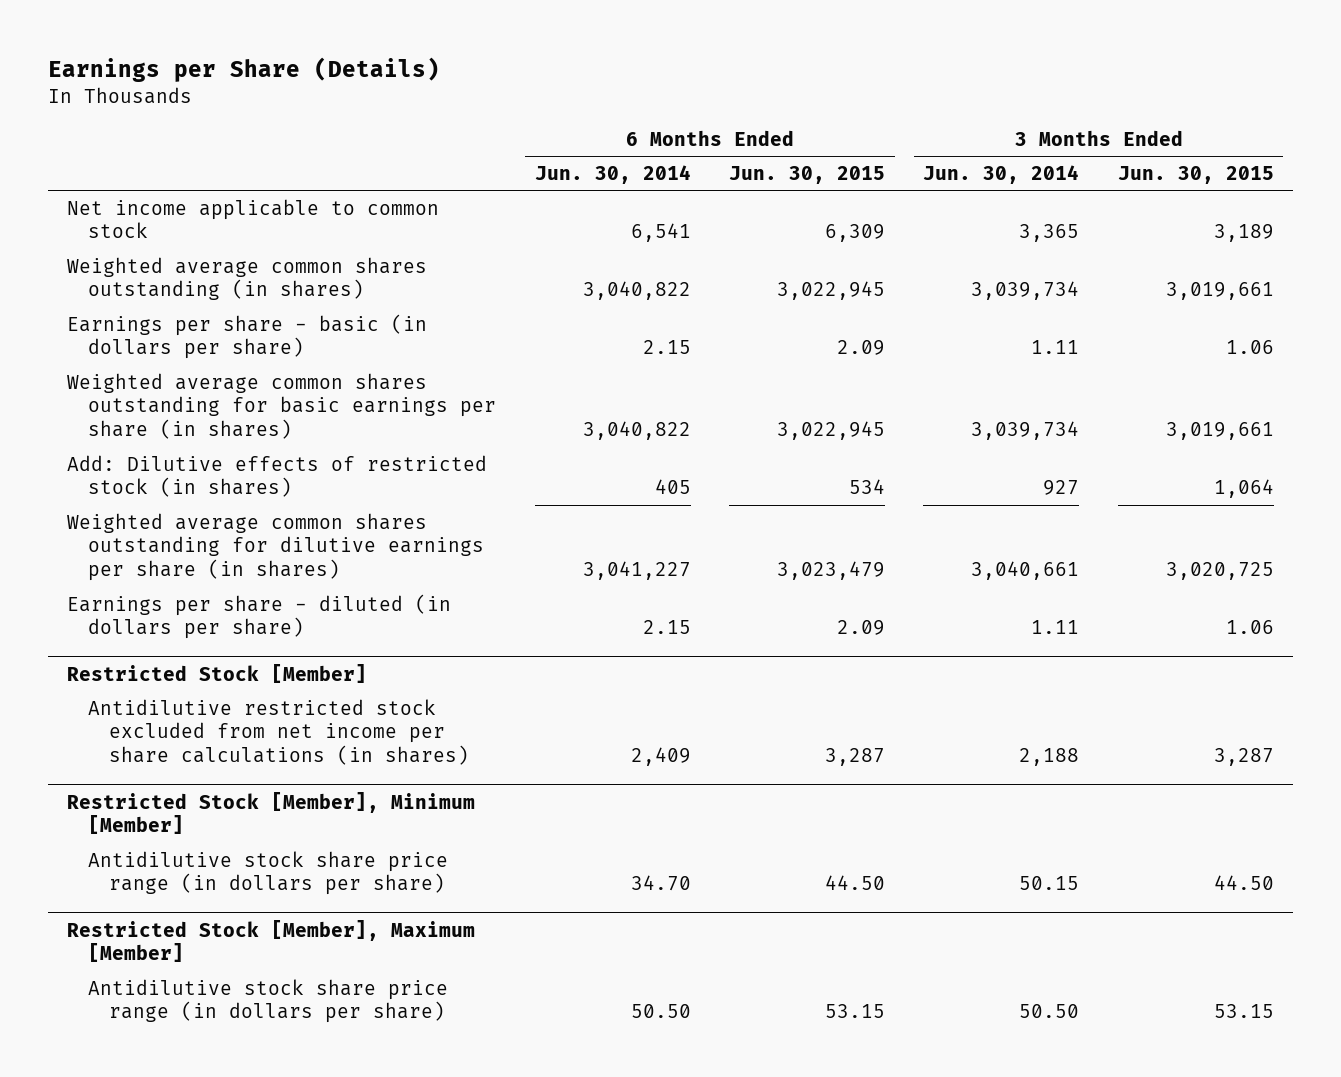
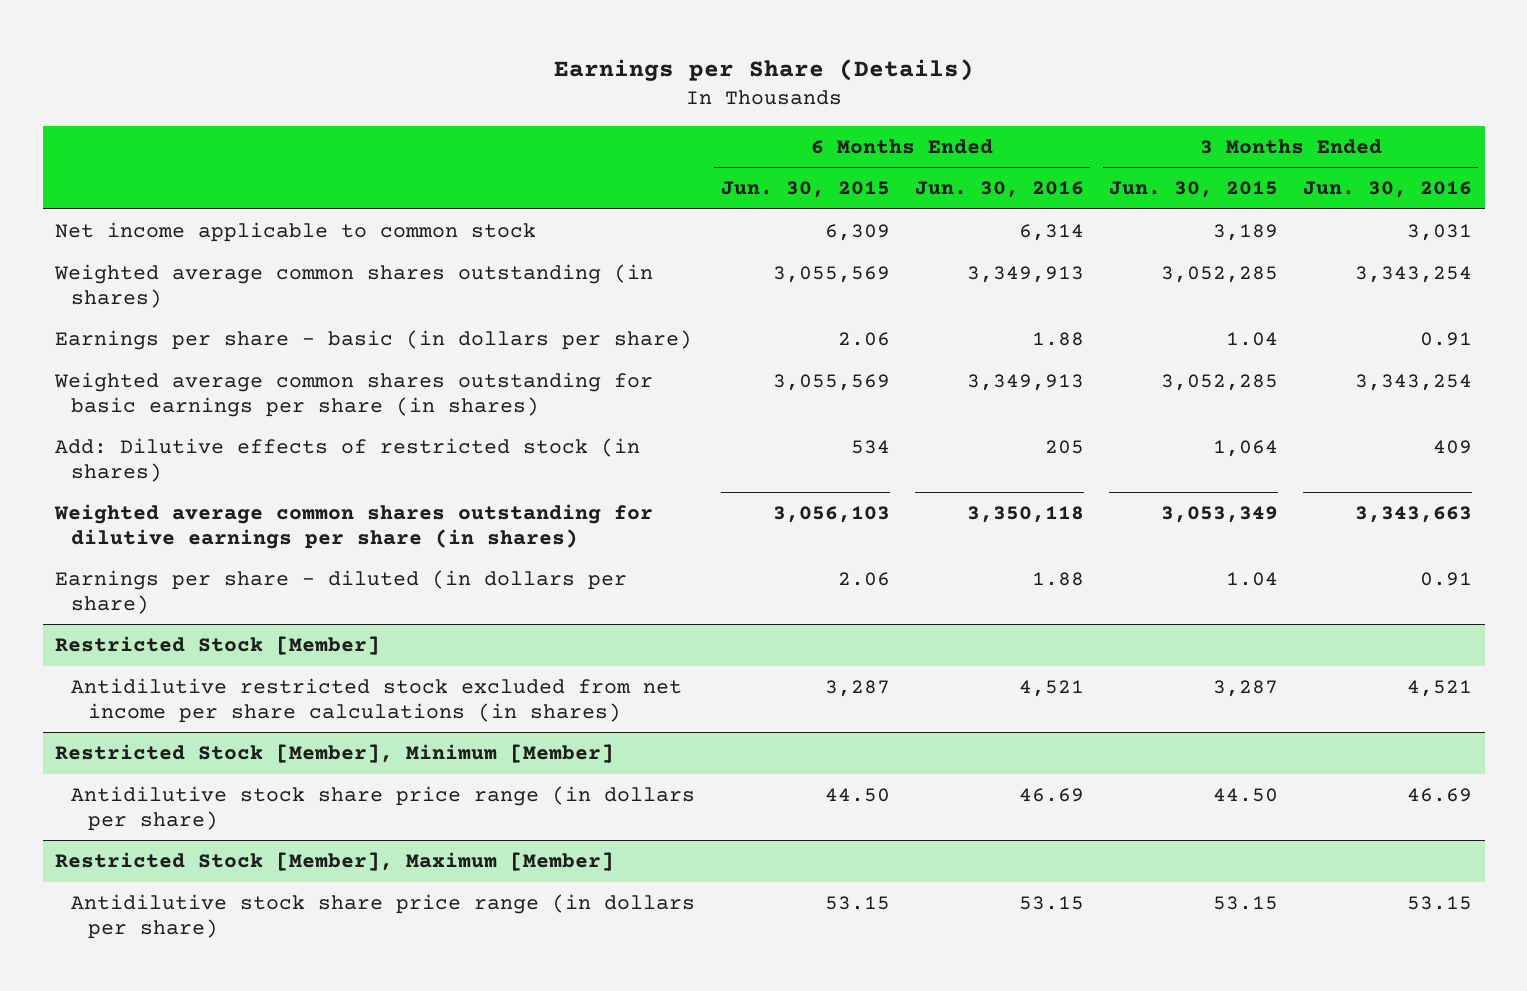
- | 6 Months Ended Jun. 30, 2014 | 6 Months Ended Jun. 30, 2015 | 3 Months Ended Jun. 30, 2014 | 3 Months Ended Jun. 30, 2015
+ | 6 Months Ended Jun. 30, 2015 | 6 Months Ended Jun. 30, 2016 | 3 Months Ended Jun. 30, 2015 | 3 Months Ended Jun. 30, 2016
- Weighted average common shares outstanding (in shares) | 3,040,822 | 3,022,945 | 3,039,734 | 3,019,661
- Earnings per share - basic (in dollars per share) | 2.15 | 2.09 | 1.11 | 1.06
- Weighted average common shares outstanding for basic earnings per share (in shares) | 3,040,822 | 3,022,945 | 3,039,734 | 3,019,661
+ Weighted average common shares outstanding (in shares) | 3,055,569 | 3,349,913 | 3,052,285 | 3,343,254
+ Earnings per share - basic (in dollars per share) | 2.06 | 1.88 | 1.04 | 0.91
+ Weighted average common shares outstanding for basic earnings per share (in shares) | 3,055,569 | 3,349,913 | 3,052,285 | 3,343,254
- Weighted average common shares outstanding for dilutive earnings per share (in shares) | 3,041,227 | 3,023,479 | 3,040,661 | 3,020,725
- Earnings per share - diluted (in dollars per share) | 2.15 | 2.09 | 1.11 | 1.06
+ Weighted average common shares outstanding for dilutive earnings per share (in shares) | 3,056,103 | 3,350,118 | 3,053,349 | 3,343,663
+ Earnings per share - diluted (in dollars per share) | 2.06 | 1.88 | 1.04 | 0.91

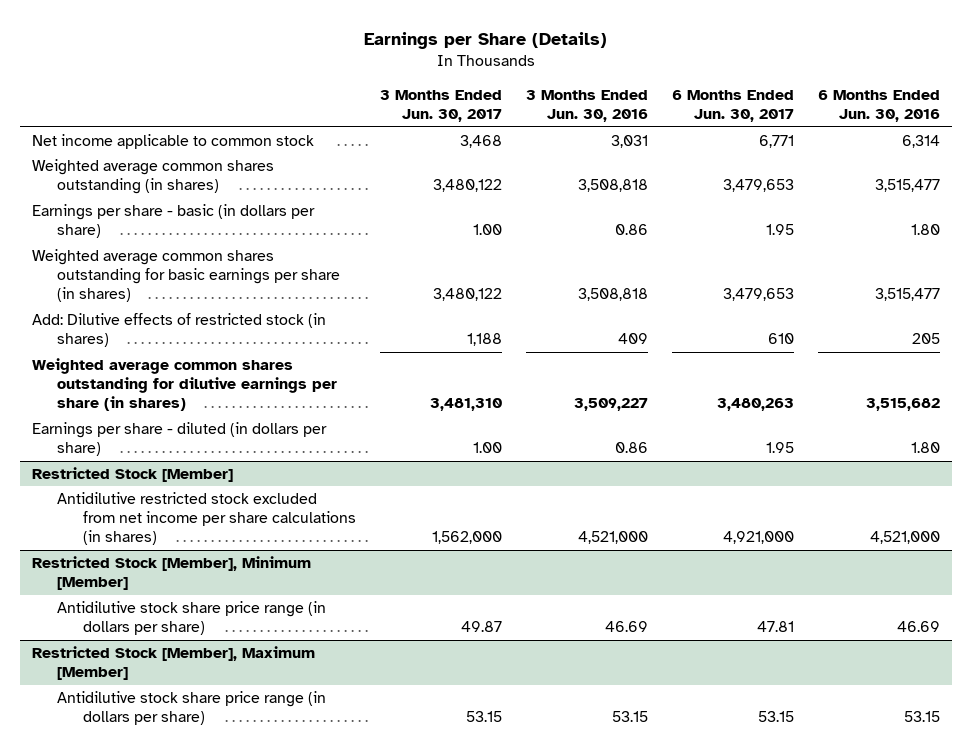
- | 6 Months Ended Jun. 30, 2015 | 6 Months Ended Jun. 30, 2016 | 3 Months Ended Jun. 30, 2015 | 3 Months Ended Jun. 30, 2016
+ | 3 Months Ended Jun. 30, 2017 | 3 Months Ended Jun. 30, 2016 | 6 Months Ended Jun. 30, 2017 | 6 Months Ended Jun. 30, 2016
- Weighted average common shares outstanding (in shares) | 3,055,569 | 3,349,913 | 3,052,285 | 3,343,254
- Earnings per share - basic (in dollars per share) | 2.06 | 1.88 | 1.04 | 0.91
- Weighted average common shares outstanding for basic earnings per share (in shares) | 3,055,569 | 3,349,913 | 3,052,285 | 3,343,254
+ Weighted average common shares outstanding (in shares) | 3,480,122 | 3,508,818 | 3,479,653 | 3,515,477
+ Earnings per share - basic (in dollars per share) | 1.00 | 0.86 | 1.95 | 1.80
+ Weighted average common shares outstanding for basic earnings per share (in shares) | 3,480,122 | 3,508,818 | 3,479,653 | 3,515,477
- Weighted average common shares outstanding for dilutive earnings per share (in shares) | 3,056,103 | 3,350,118 | 3,053,349 | 3,343,663
- Earnings per share - diluted (in dollars per share) | 2.06 | 1.88 | 1.04 | 0.91
+ Weighted average common shares outstanding for dilutive earnings per share (in shares) | 3,481,310 | 3,509,227 | 3,480,263 | 3,515,682
+ Earnings per share - diluted (in dollars per share) | 1.00 | 0.86 | 1.95 | 1.80
@ Restricted Stock [Member]
- Antidilutive restricted stock excluded from net income per share calculations (in shares) | 3,287 | 4,521 | 3,287 | 4,521
+ Antidilutive restricted stock excluded from net income per share calculations (in shares) | 1,562,000 | 4,521,000 | 4,921,000 | 4,521,000

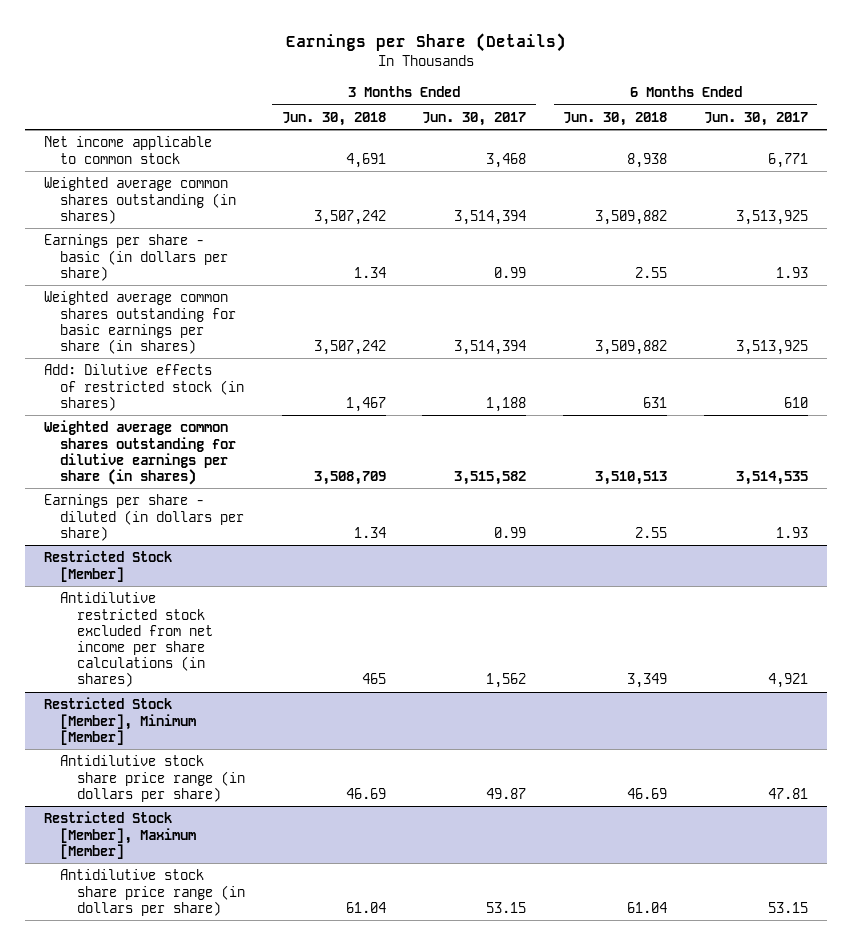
- | 3 Months Ended Jun. 30, 2017 | 3 Months Ended Jun. 30, 2016 | 6 Months Ended Jun. 30, 2017 | 6 Months Ended Jun. 30, 2016
+ | 3 Months Ended Jun. 30, 2018 | 3 Months Ended Jun. 30, 2017 | 6 Months Ended Jun. 30, 2018 | 6 Months Ended Jun. 30, 2017
- Weighted average common shares outstanding (in shares) | 3,480,122 | 3,508,818 | 3,479,653 | 3,515,477
- Earnings per share - basic (in dollars per share) | 1.00 | 0.86 | 1.95 | 1.80
- Weighted average common shares outstanding for basic earnings per share (in shares) | 3,480,122 | 3,508,818 | 3,479,653 | 3,515,477
+ Weighted average common shares outstanding (in shares) | 3,507,242 | 3,514,394 | 3,509,882 | 3,513,925
+ Earnings per share - basic (in dollars per share) | 1.34 | 0.99 | 2.55 | 1.93
+ Weighted average common shares outstanding for basic earnings per share (in shares) | 3,507,242 | 3,514,394 | 3,509,882 | 3,513,925
- Weighted average common shares outstanding for dilutive earnings per share (in shares) | 3,481,310 | 3,509,227 | 3,480,263 | 3,515,682
- Earnings per share - diluted (in dollars per share) | 1.00 | 0.86 | 1.95 | 1.80
+ Weighted average common shares outstanding for dilutive earnings per share (in shares) | 3,508,709 | 3,515,582 | 3,510,513 | 3,514,535
+ Earnings per share - diluted (in dollars per share) | 1.34 | 0.99 | 2.55 | 1.93
@ Restricted Stock [Member]
- Antidilutive restricted stock excluded from net income per share calculations (in shares) | 1,562,000 | 4,521,000 | 4,921,000 | 4,521,000
+ Antidilutive restricted stock excluded from net income per share calculations (in shares) | 465 | 1,562 | 3,349 | 4,921

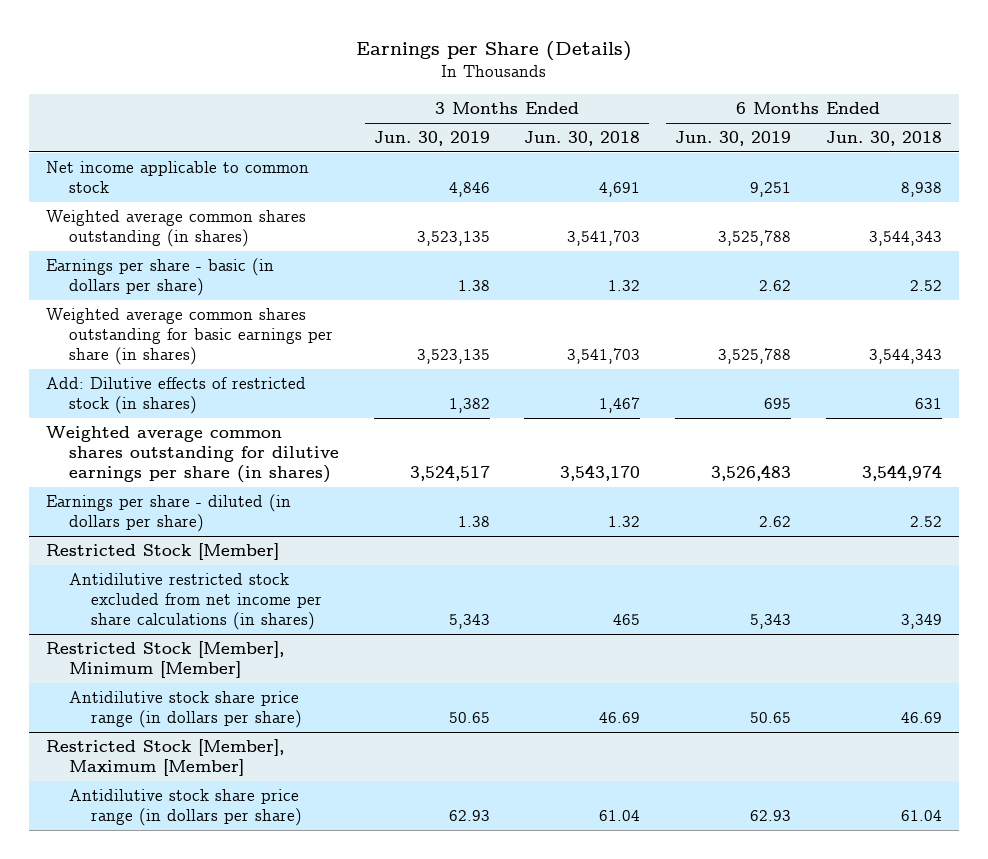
- | 3 Months Ended Jun. 30, 2018 | 3 Months Ended Jun. 30, 2017 | 6 Months Ended Jun. 30, 2018 | 6 Months Ended Jun. 30, 2017
+ | 3 Months Ended Jun. 30, 2019 | 3 Months Ended Jun. 30, 2018 | 6 Months Ended Jun. 30, 2019 | 6 Months Ended Jun. 30, 2018
- Weighted average common shares outstanding (in shares) | 3,507,242 | 3,514,394 | 3,509,882 | 3,513,925
- Earnings per share - basic (in dollars per share) | 1.34 | 0.99 | 2.55 | 1.93
- Weighted average common shares outstanding for basic earnings per share (in shares) | 3,507,242 | 3,514,394 | 3,509,882 | 3,513,925
+ Weighted average common shares outstanding (in shares) | 3,523,135 | 3,541,703 | 3,525,788 | 3,544,343
+ Earnings per share - basic (in dollars per share) | 1.38 | 1.32 | 2.62 | 2.52
+ Weighted average common shares outstanding for basic earnings per share (in shares) | 3,523,135 | 3,541,703 | 3,525,788 | 3,544,343
- Weighted average common shares outstanding for dilutive earnings per share (in shares) | 3,508,709 | 3,515,582 | 3,510,513 | 3,514,535
- Earnings per share - diluted (in dollars per share) | 1.34 | 0.99 | 2.55 | 1.93
+ Weighted average common shares outstanding for dilutive earnings per share (in shares) | 3,524,517 | 3,543,170 | 3,526,483 | 3,544,974
+ Earnings per share - diluted (in dollars per share) | 1.38 | 1.32 | 2.62 | 2.52

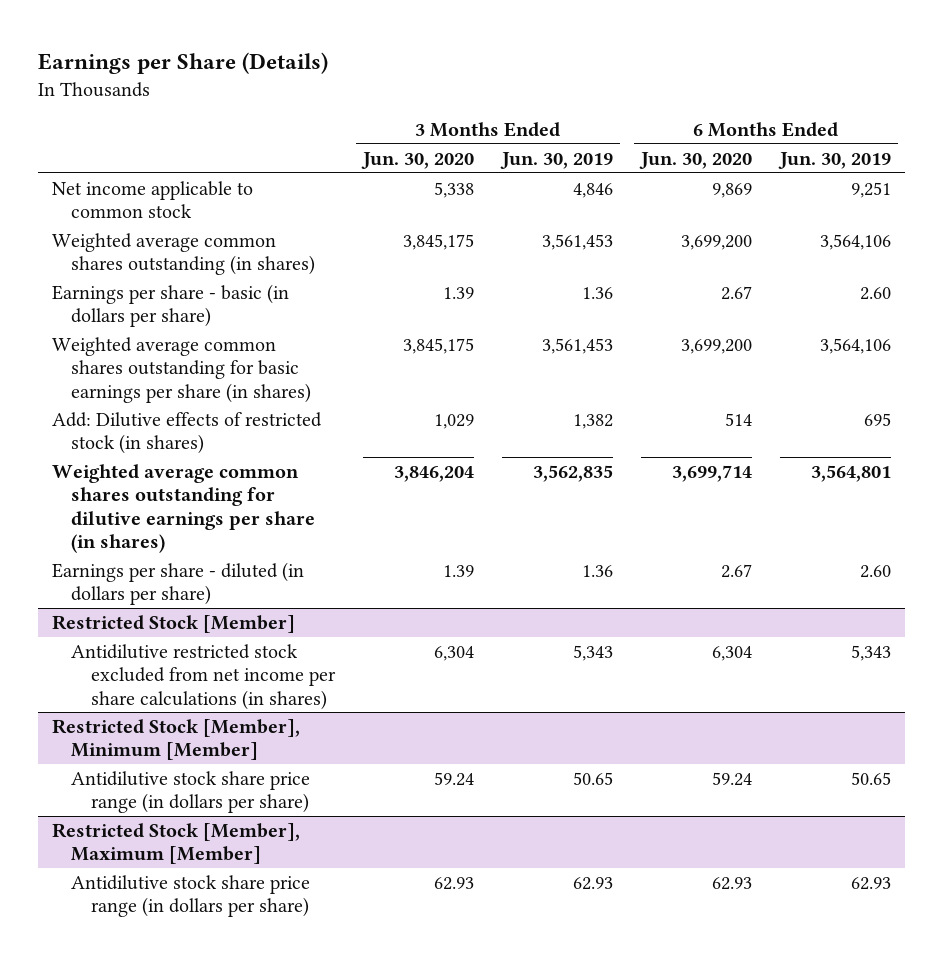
- | 3 Months Ended Jun. 30, 2019 | 3 Months Ended Jun. 30, 2018 | 6 Months Ended Jun. 30, 2019 | 6 Months Ended Jun. 30, 2018
+ | 3 Months Ended Jun. 30, 2020 | 3 Months Ended Jun. 30, 2019 | 6 Months Ended Jun. 30, 2020 | 6 Months Ended Jun. 30, 2019
- Weighted average common shares outstanding (in shares) | 3,523,135 | 3,541,703 | 3,525,788 | 3,544,343
- Earnings per share - basic (in dollars per share) | 1.38 | 1.32 | 2.62 | 2.52
- Weighted average common shares outstanding for basic earnings per share (in shares) | 3,523,135 | 3,541,703 | 3,525,788 | 3,544,343
+ Weighted average common shares outstanding (in shares) | 3,845,175 | 3,561,453 | 3,699,200 | 3,564,106
+ Earnings per share - basic (in dollars per share) | 1.39 | 1.36 | 2.67 | 2.60
+ Weighted average common shares outstanding for basic earnings per share (in shares) | 3,845,175 | 3,561,453 | 3,699,200 | 3,564,106
- Weighted average common shares outstanding for dilutive earnings per share (in shares) | 3,524,517 | 3,543,170 | 3,526,483 | 3,544,974
- Earnings per share - diluted (in dollars per share) | 1.38 | 1.32 | 2.62 | 2.52
+ Weighted average common shares outstanding for dilutive earnings per share (in shares) | 3,846,204 | 3,562,835 | 3,699,714 | 3,564,801
+ Earnings per share - diluted (in dollars per share) | 1.39 | 1.36 | 2.67 | 2.60

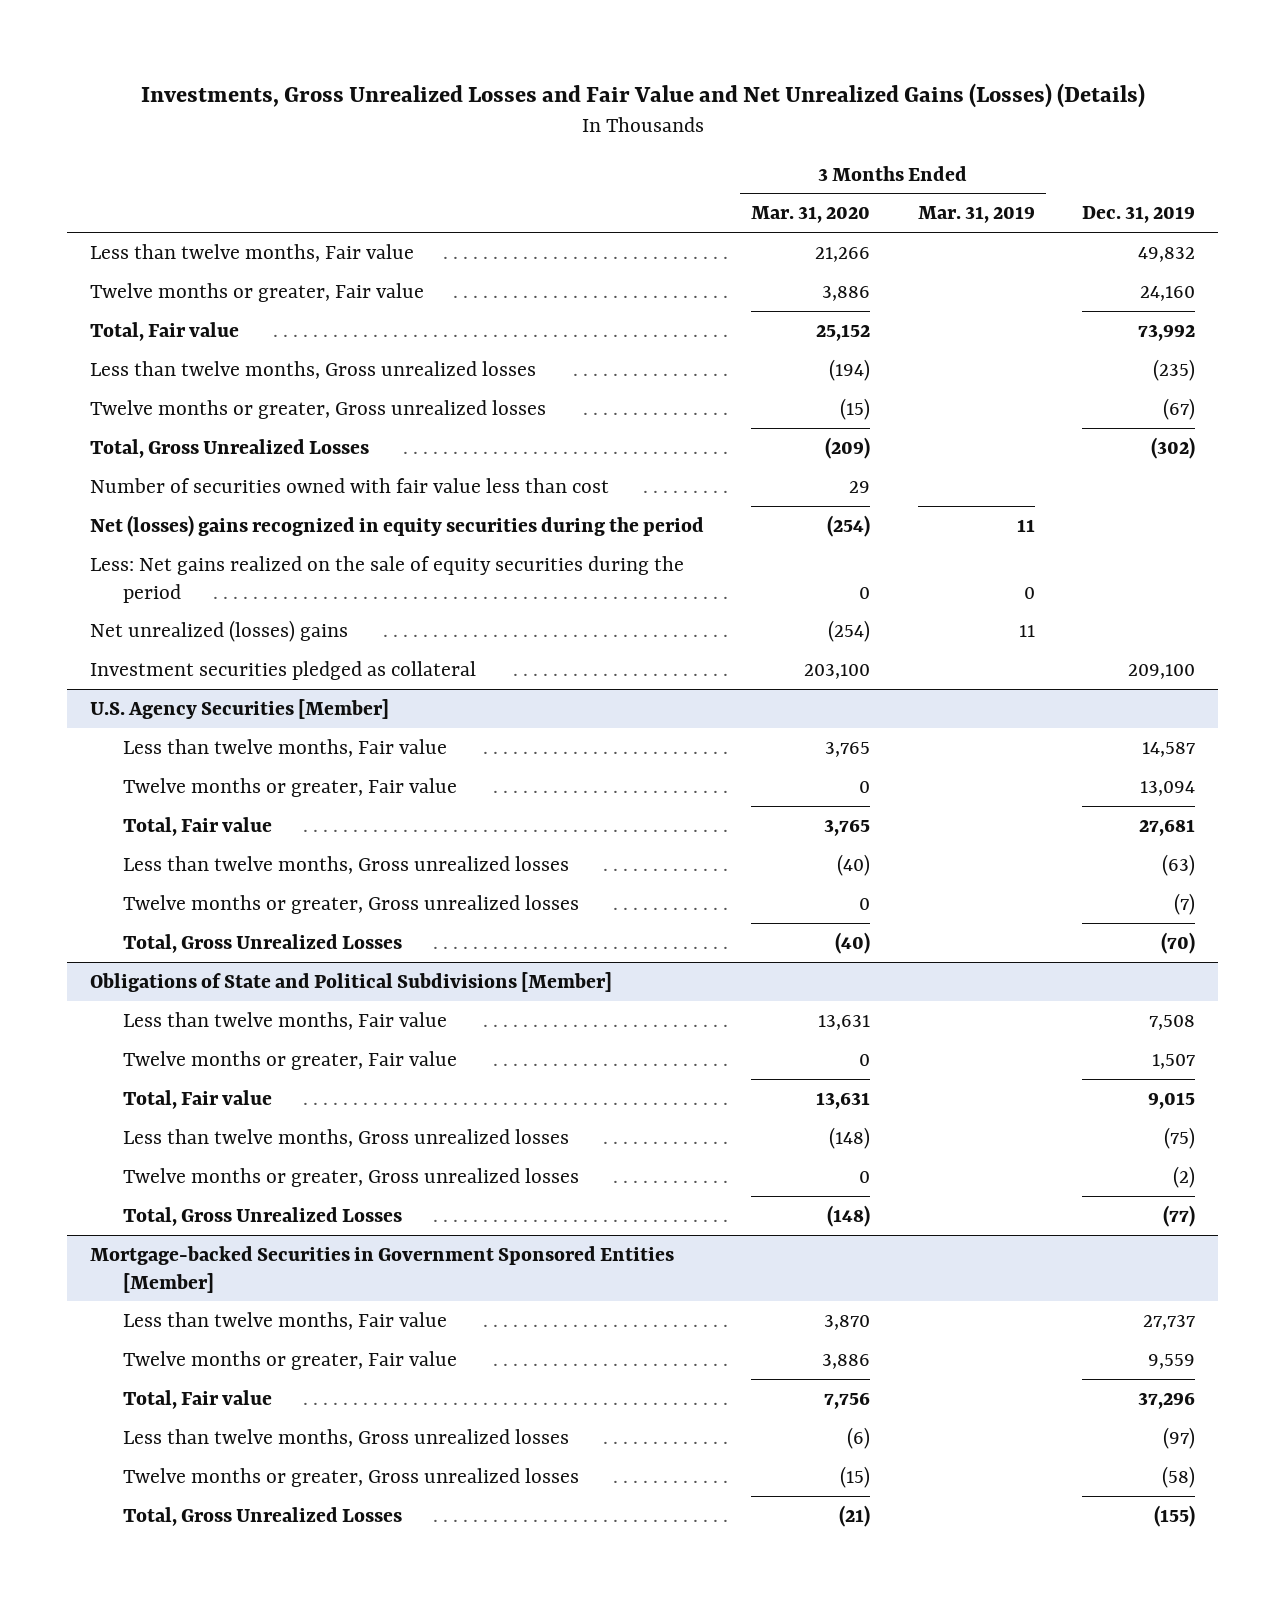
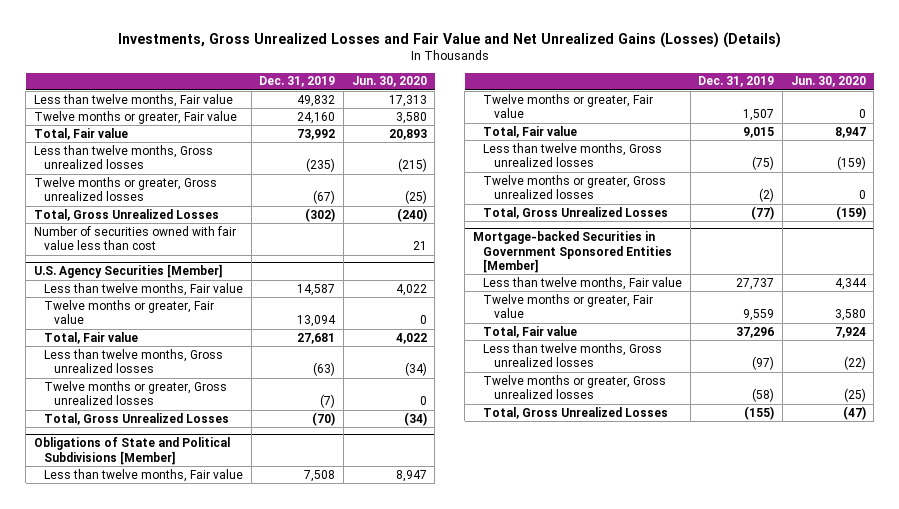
- | 3 Months Ended Mar. 31, 2020 | 3 Months Ended Mar. 31, 2019 | Dec. 31, 2019
+ | Dec. 31, 2019 | Jun. 30, 2020
- Net (losses) gains recognized in equity securities during the period | (254) | 11 |
- Less: Net gains realized on the sale of equity securities during the period | 0 | 0 |
- Net unrealized (losses) gains | (254) | 11 |
- Investment securities pledged as collateral | 203,100 | | 209,100

